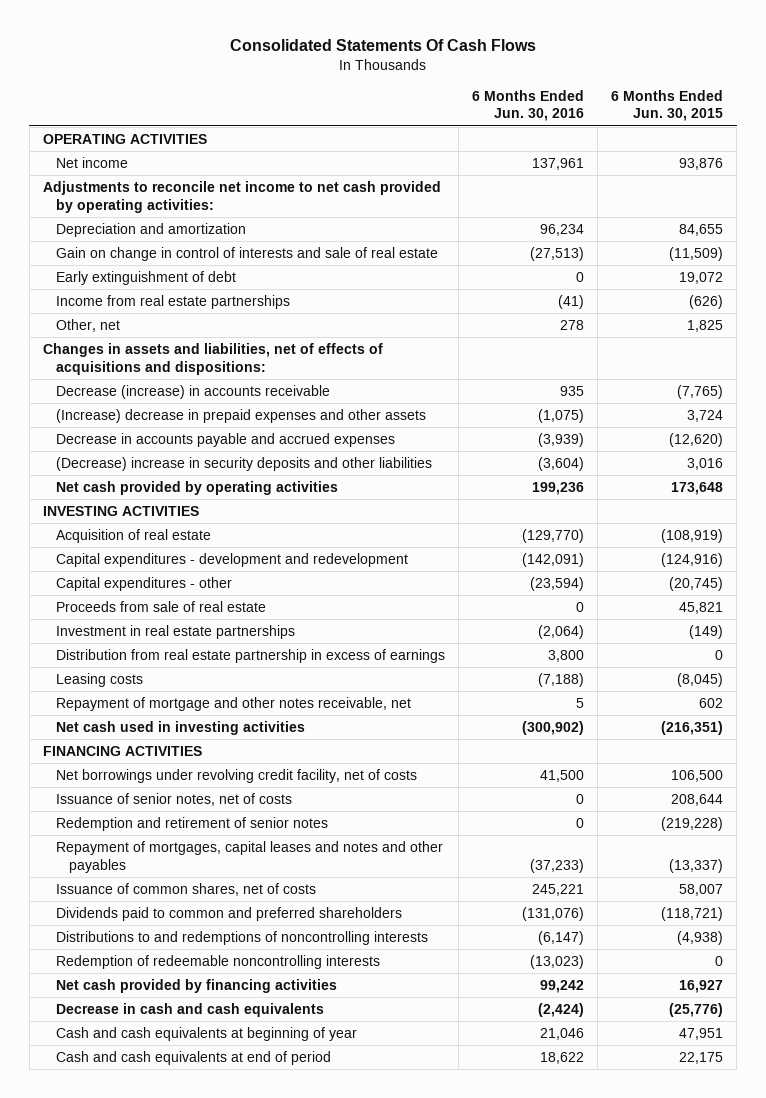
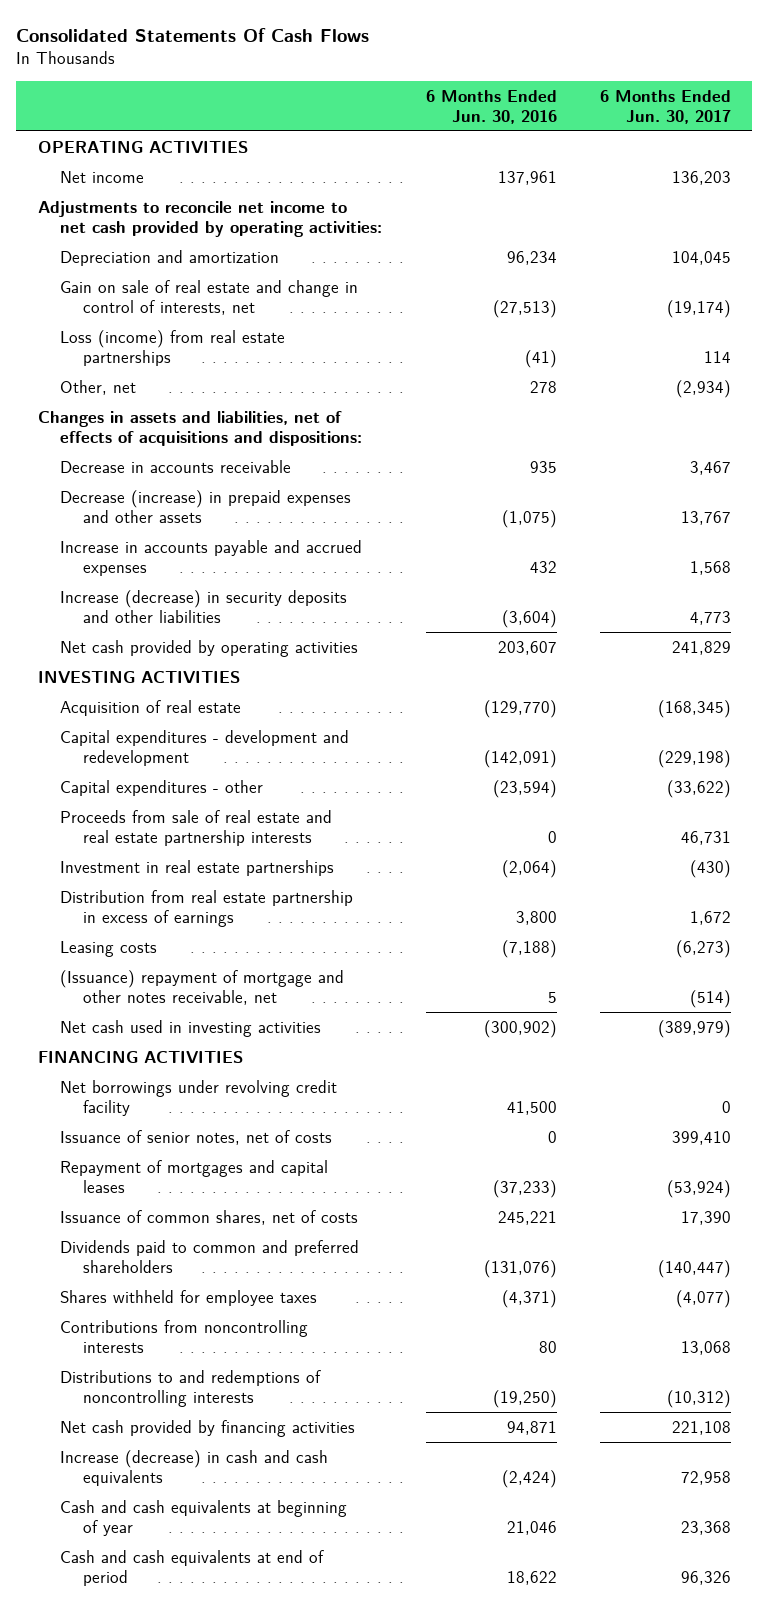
- | 6 Months Ended Jun. 30, 2016 | 6 Months Ended Jun. 30, 2015
+ | 6 Months Ended Jun. 30, 2016 | 6 Months Ended Jun. 30, 2017
- Gain on change in control of interests and sale of real estate | (27,513) | (11,509)
- Early extinguishment of debt | 0 | 19,072
- Income from real estate partnerships | (41) | (626)
+ Gain on sale of real estate and change in control of interests, net | (27,513) | (19,174)
+ Loss (income) from real estate partnerships | (41) | 114
- Decrease (increase) in accounts receivable | 935 | (7,765)
- (Increase) decrease in prepaid expenses and other assets | (1,075) | 3,724
- Decrease in accounts payable and accrued expenses | (3,939) | (12,620)
- (Decrease) increase in security deposits and other liabilities | (3,604) | 3,016
- Net cash provided by operating activities | 199,236 | 173,648
+ Decrease in accounts receivable | 935 | 3,467
+ Decrease (increase) in prepaid expenses and other assets | (1,075) | 13,767
+ Increase in accounts payable and accrued expenses | 432 | 1,568
+ Increase (decrease) in security deposits and other liabilities | (3,604) | 4,773
+ Net cash provided by operating activities | 203,607 | 241,829
- Proceeds from sale of real estate | 0 | 45,821
+ Proceeds from sale of real estate and real estate partnership interests | 0 | 46,731
- Repayment of mortgage and other notes receivable, net | 5 | 602
+ (Issuance) repayment of mortgage and other notes receivable, net | 5 | (514)
- Net borrowings under revolving credit facility, net of costs | 41,500 | 106,500
+ Net borrowings under revolving credit facility | 41,500 | 0
- Redemption and retirement of senior notes | 0 | (219,228)
- Repayment of mortgages, capital leases and notes and other payables | (37,233) | (13,337)
+ Repayment of mortgages and capital leases | (37,233) | (53,924)
- Distributions to and redemptions of noncontrolling interests | (6,147) | (4,938)
- Redemption of redeemable noncontrolling interests | (13,023) | 0
- Net cash provided by financing activities | 99,242 | 16,927
- Decrease in cash and cash equivalents | (2,424) | (25,776)
+ Shares withheld for employee taxes | (4,371) | (4,077)
+ Contributions from noncontrolling interests | 80 | 13,068
+ Distributions to and redemptions of noncontrolling interests | (19,250) | (10,312)
+ Net cash provided by financing activities | 94,871 | 221,108
+ Increase (decrease) in cash and cash equivalents | (2,424) | 72,958

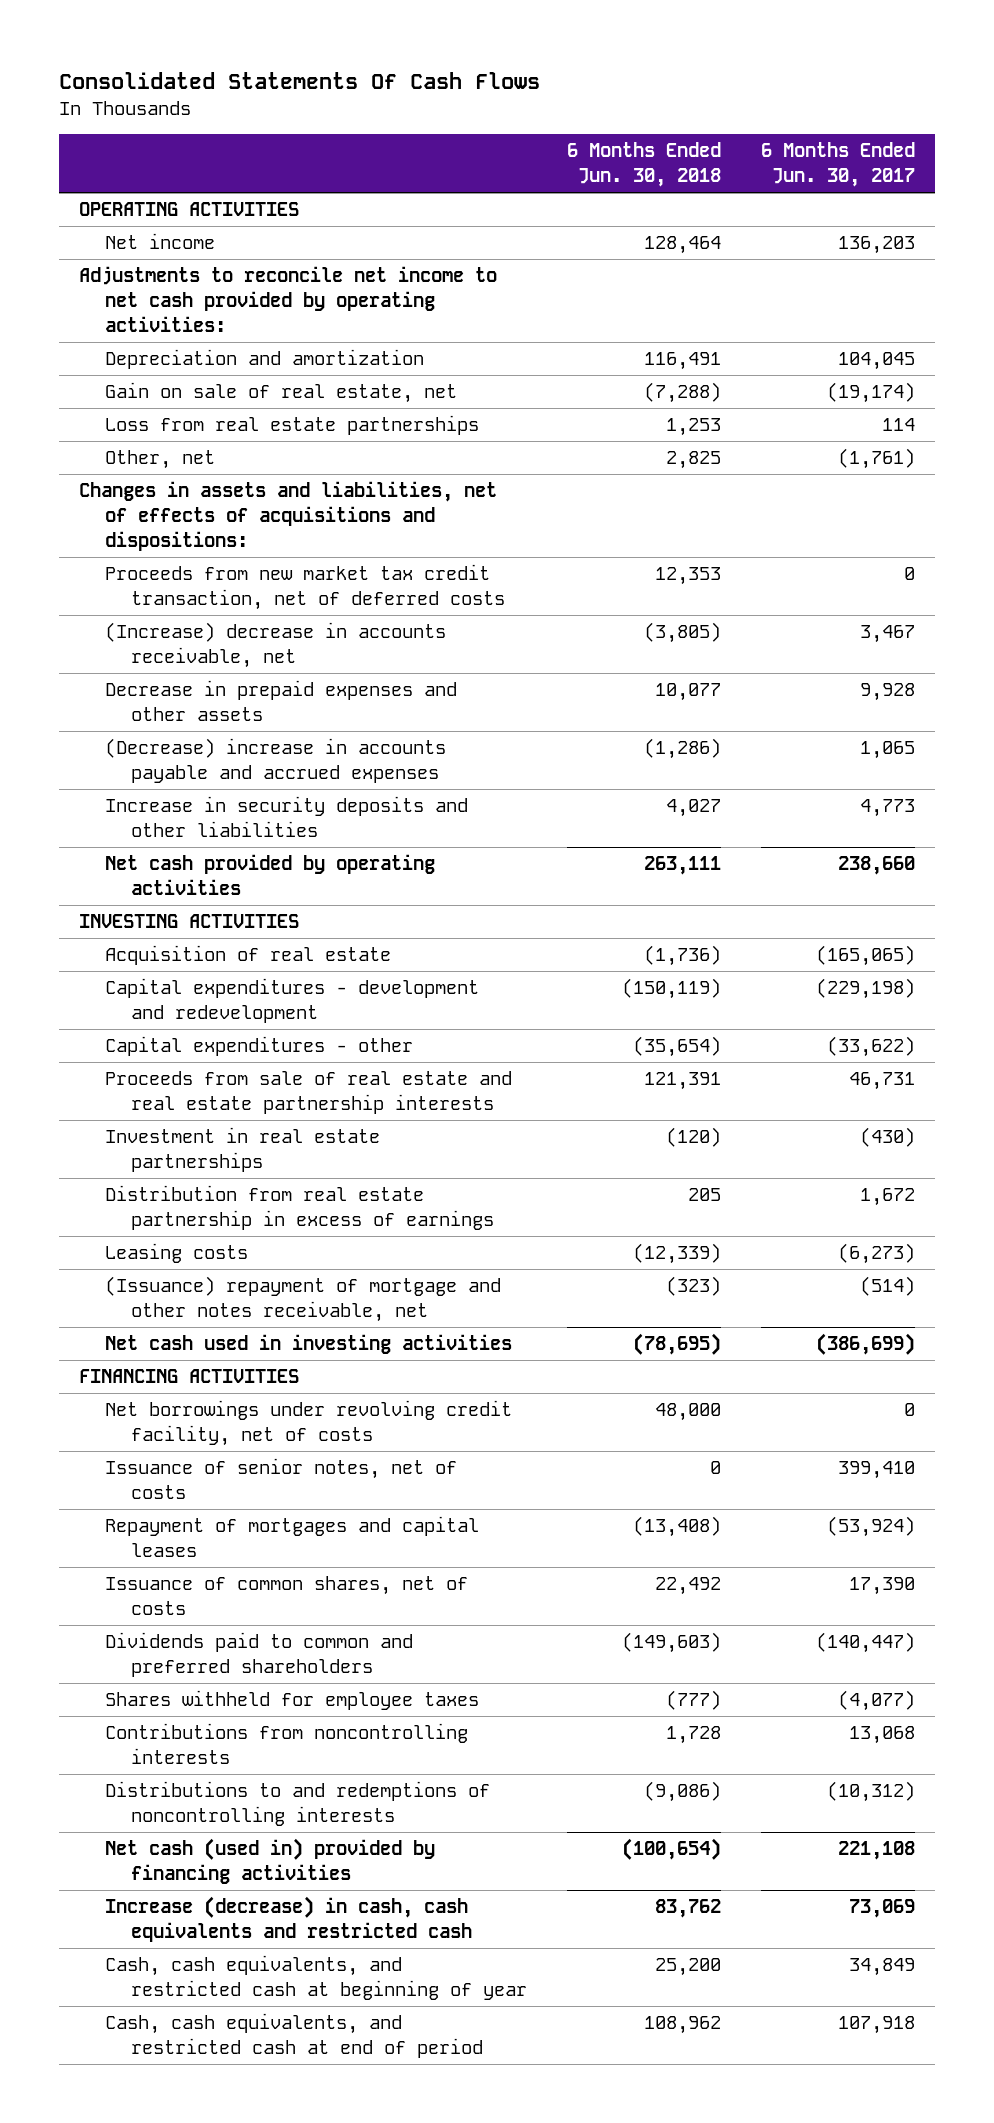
- | 6 Months Ended Jun. 30, 2016 | 6 Months Ended Jun. 30, 2017
+ | 6 Months Ended Jun. 30, 2018 | 6 Months Ended Jun. 30, 2017
- Gain on sale of real estate and change in control of interests, net | (27,513) | (19,174)
- Loss (income) from real estate partnerships | (41) | 114
- Other, net | 278 | (2,934)
+ Gain on sale of real estate, net | (7,288) | (19,174)
+ Loss from real estate partnerships | 1,253 | 114
+ Other, net | 2,825 | (1,761)
- Decrease in accounts receivable | 935 | 3,467
- Decrease (increase) in prepaid expenses and other assets | (1,075) | 13,767
- Increase in accounts payable and accrued expenses | 432 | 1,568
- Increase (decrease) in security deposits and other liabilities | (3,604) | 4,773
- Net cash provided by operating activities | 203,607 | 241,829
+ Proceeds from new market tax credit transaction, net of deferred costs | 12,353 | 0
+ (Increase) decrease in accounts receivable, net | (3,805) | 3,467
+ Decrease in prepaid expenses and other assets | 10,077 | 9,928
+ (Decrease) increase in accounts payable and accrued expenses | (1,286) | 1,065
+ Increase in security deposits and other liabilities | 4,027 | 4,773
+ Net cash provided by operating activities | 263,111 | 238,660
- Acquisition of real estate | (129,770) | (168,345)
+ Acquisition of real estate | (1,736) | (165,065)
- Net cash used in investing activities | (300,902) | (389,979)
+ Net cash used in investing activities | (78,695) | (386,699)
- Net borrowings under revolving credit facility | 41,500 | 0
+ Net borrowings under revolving credit facility, net of costs | 48,000 | 0
- Net cash provided by financing activities | 94,871 | 221,108
- Increase (decrease) in cash and cash equivalents | (2,424) | 72,958
- Cash and cash equivalents at beginning of year | 21,046 | 23,368
- Cash and cash equivalents at end of period | 18,622 | 96,326
+ Net cash (used in) provided by financing activities | (100,654) | 221,108
+ Increase (decrease) in cash, cash equivalents and restricted cash | 83,762 | 73,069
+ Cash, cash equivalents, and restricted cash at beginning of year | 25,200 | 34,849
+ Cash, cash equivalents, and restricted cash at end of period | 108,962 | 107,918

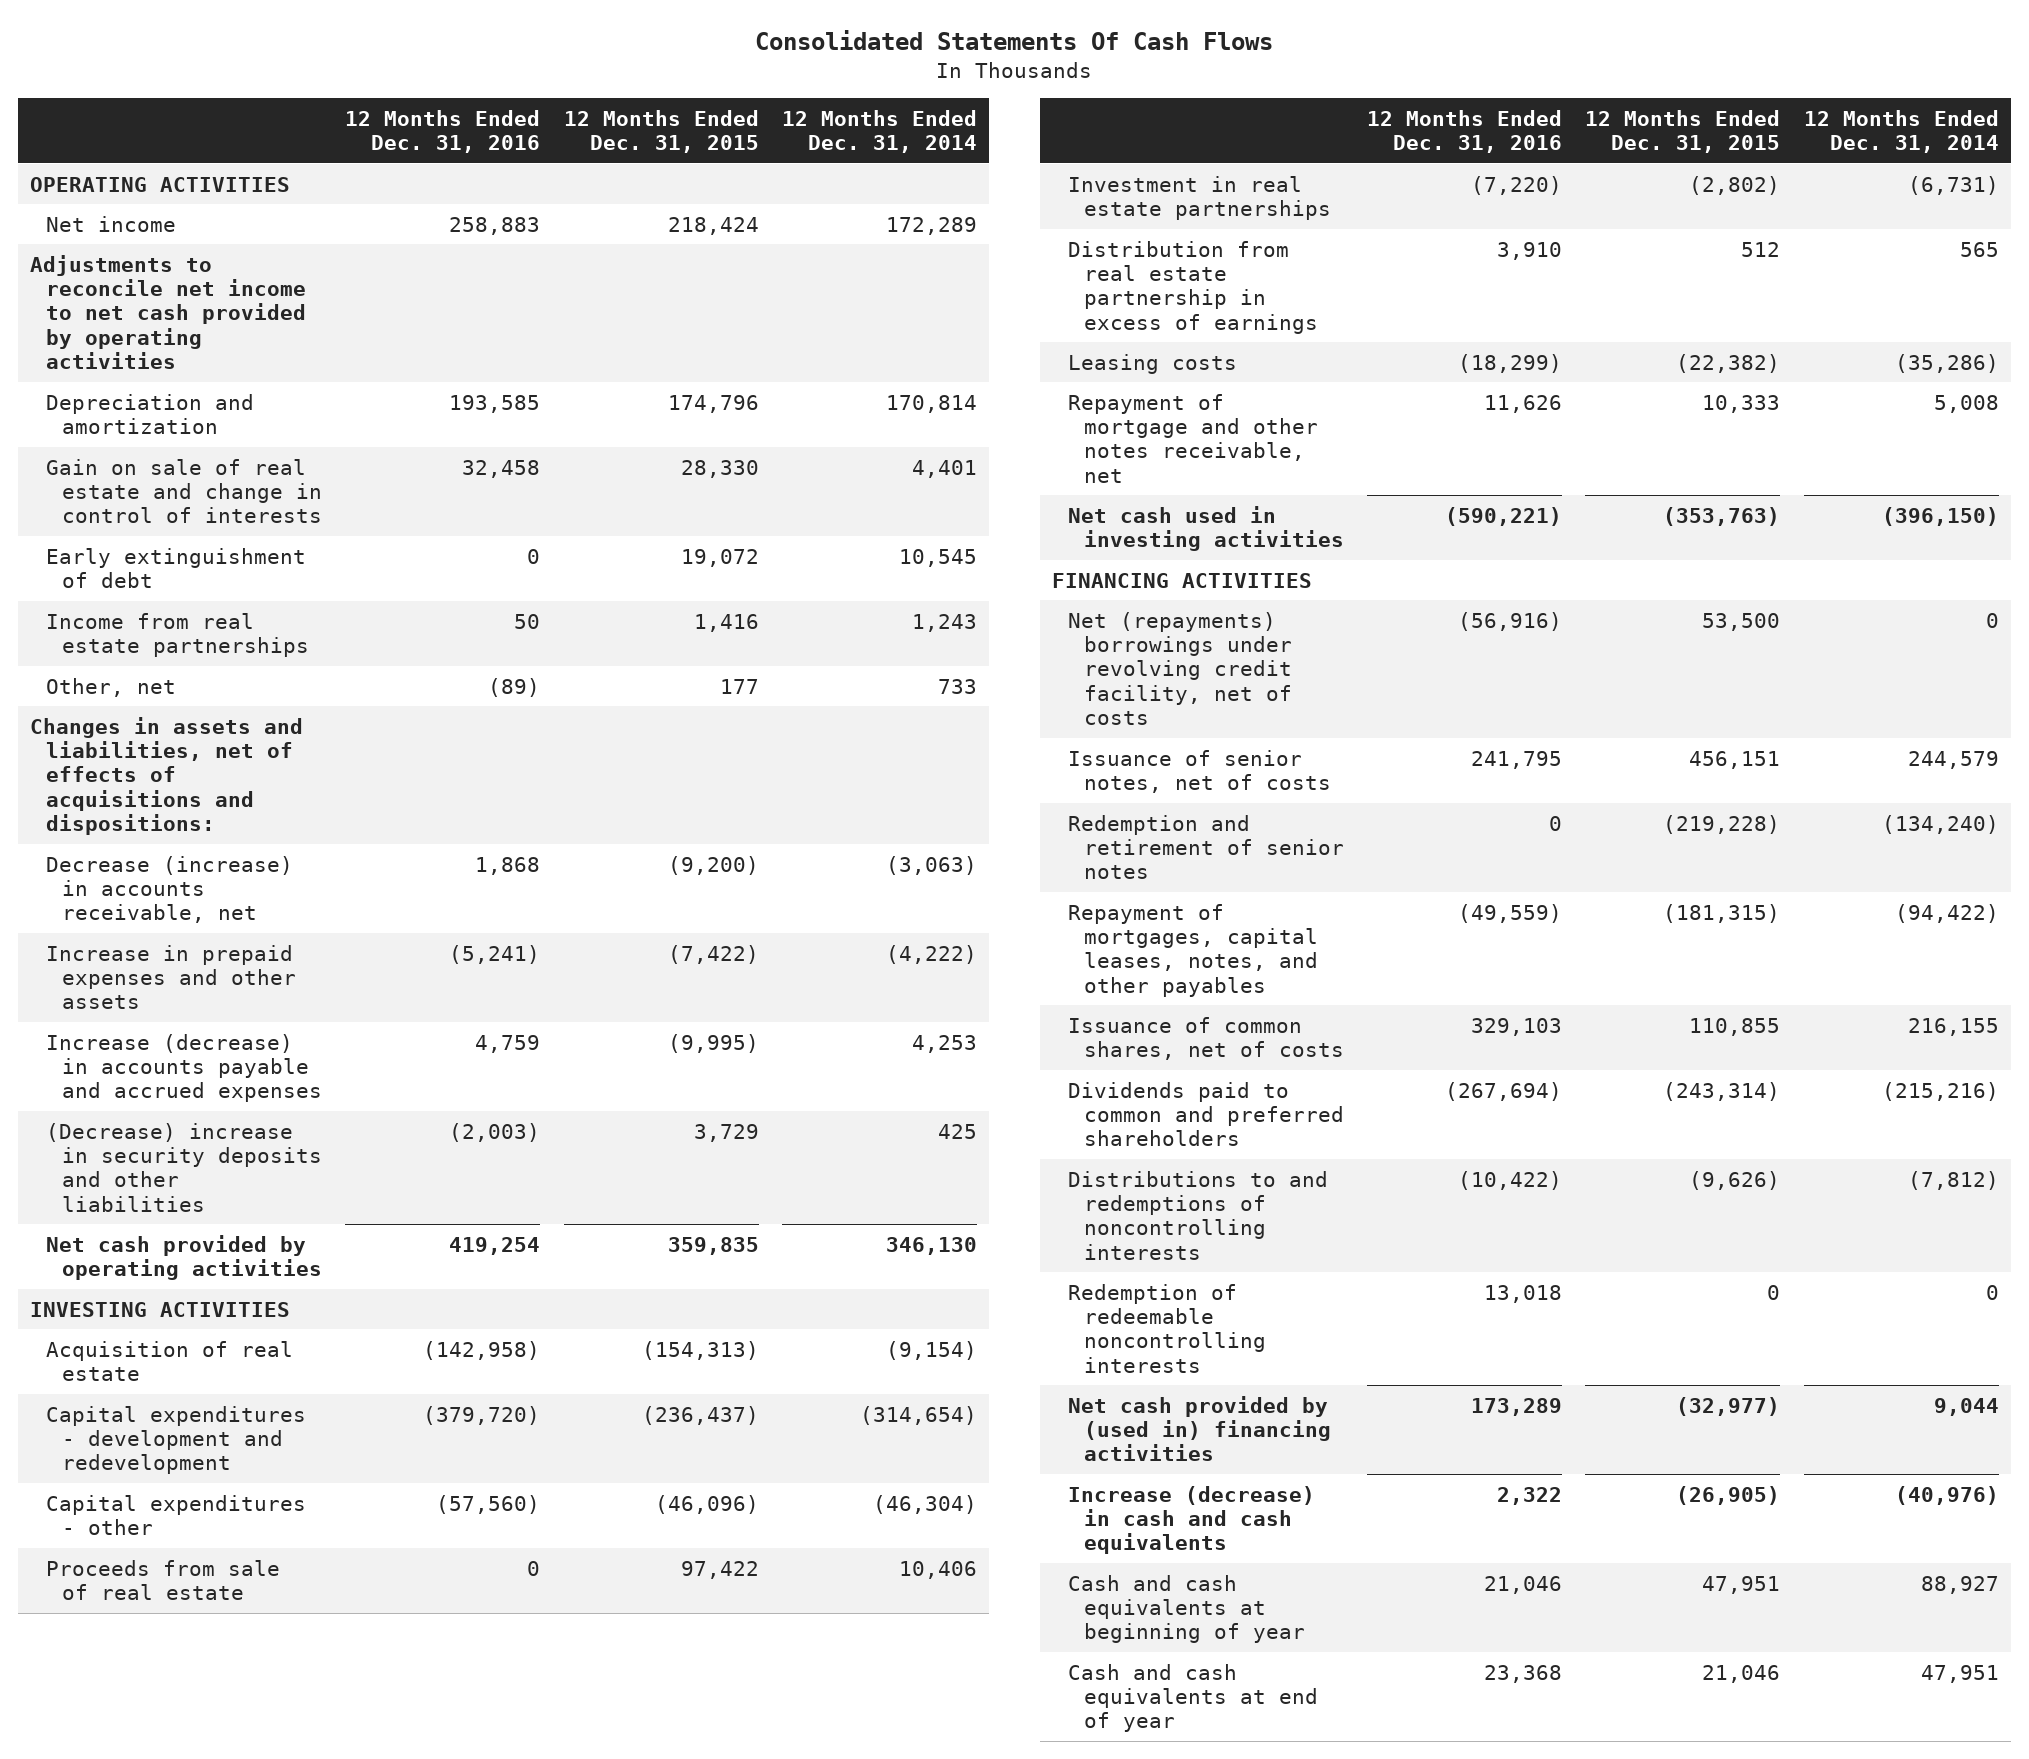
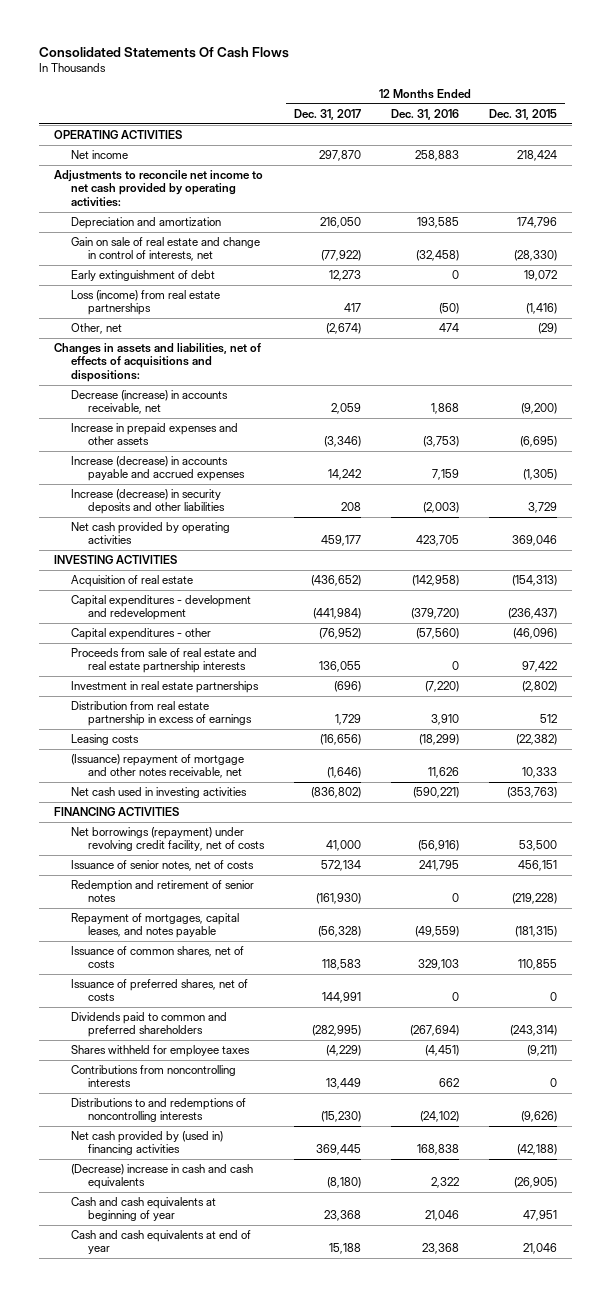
- | 12 Months Ended Dec. 31, 2016 | 12 Months Ended Dec. 31, 2015 | 12 Months Ended Dec. 31, 2014
+ | 12 Months Ended Dec. 31, 2017 | 12 Months Ended Dec. 31, 2016 | 12 Months Ended Dec. 31, 2015
- Adjustments to reconcile net income to net cash provided by operating activities
+ Adjustments to reconcile net income to net cash provided by operating activities:
- Gain on sale of real estate and change in control of interests | 32,458 | 28,330 | 4,401
+ Gain on sale of real estate and change in control of interests, net | (77,922) | (32,458) | (28,330)
- Income from real estate partnerships | 50 | 1,416 | 1,243
- Other, net | (89) | 177 | 733
+ Loss (income) from real estate partnerships | 417 | (50) | (1,416)
+ Other, net | (2,674) | 474 | (29)
- Increase in prepaid expenses and other assets | (5,241) | (7,422) | (4,222)
- Increase (decrease) in accounts payable and accrued expenses | 4,759 | (9,995) | 4,253
- (Decrease) increase in security deposits and other liabilities | (2,003) | 3,729 | 425
- Net cash provided by operating activities | 419,254 | 359,835 | 346,130
+ Increase in prepaid expenses and other assets | (3,346) | (3,753) | (6,695)
+ Increase (decrease) in accounts payable and accrued expenses | 14,242 | 7,159 | (1,305)
+ Increase (decrease) in security deposits and other liabilities | 208 | (2,003) | 3,729
+ Net cash provided by operating activities | 459,177 | 423,705 | 369,046
- Proceeds from sale of real estate | 0 | 97,422 | 10,406
+ Proceeds from sale of real estate and real estate partnership interests | 136,055 | 0 | 97,422
- Repayment of mortgage and other notes receivable, net | 11,626 | 10,333 | 5,008
+ (Issuance) repayment of mortgage and other notes receivable, net | (1,646) | 11,626 | 10,333
- Net (repayments) borrowings under revolving credit facility, net of costs | (56,916) | 53,500 | 0
+ Net borrowings (repayment) under revolving credit facility, net of costs | 41,000 | (56,916) | 53,500
- Repayment of mortgages, capital leases, notes, and other payables | (49,559) | (181,315) | (94,422)
+ Repayment of mortgages, capital leases, and notes payable | (56,328) | (49,559) | (181,315)
+ Issuance of preferred shares, net of costs | 144,991 | 0 | 0
- Distributions to and redemptions of noncontrolling interests | (10,422) | (9,626) | (7,812)
- Redemption of redeemable noncontrolling interests | 13,018 | 0 | 0
- Net cash provided by (used in) financing activities | 173,289 | (32,977) | 9,044
- Increase (decrease) in cash and cash equivalents | 2,322 | (26,905) | (40,976)
+ Shares withheld for employee taxes | (4,229) | (4,451) | (9,211)
+ Contributions from noncontrolling interests | 13,449 | 662 | 0
+ Distributions to and redemptions of noncontrolling interests | (15,230) | (24,102) | (9,626)
+ Net cash provided by (used in) financing activities | 369,445 | 168,838 | (42,188)
+ (Decrease) increase in cash and cash equivalents | (8,180) | 2,322 | (26,905)

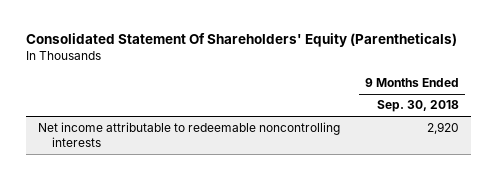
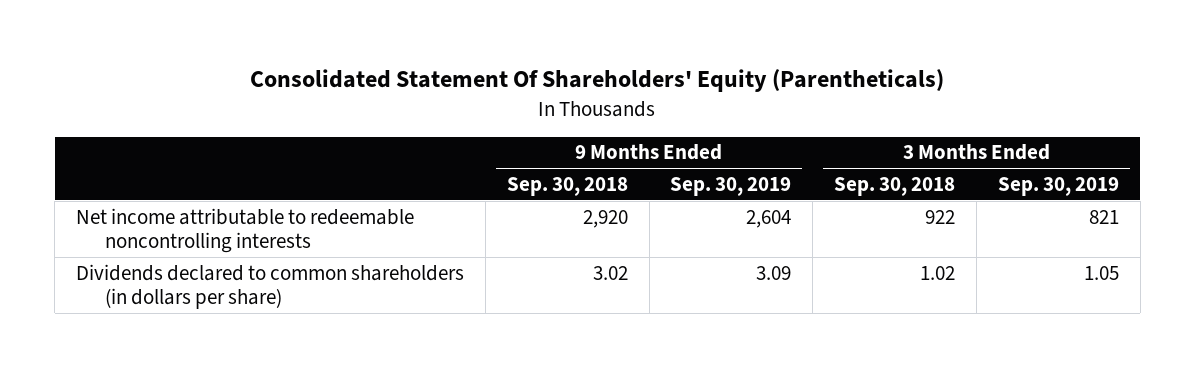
- | 9 Months Ended Sep. 30, 2018
+ | 9 Months Ended Sep. 30, 2018 | 9 Months Ended Sep. 30, 2019 | 3 Months Ended Sep. 30, 2018 | 3 Months Ended Sep. 30, 2019
+ Dividends declared to common shareholders (in dollars per share) | 3.02 | 3.09 | 1.02 | 1.05

